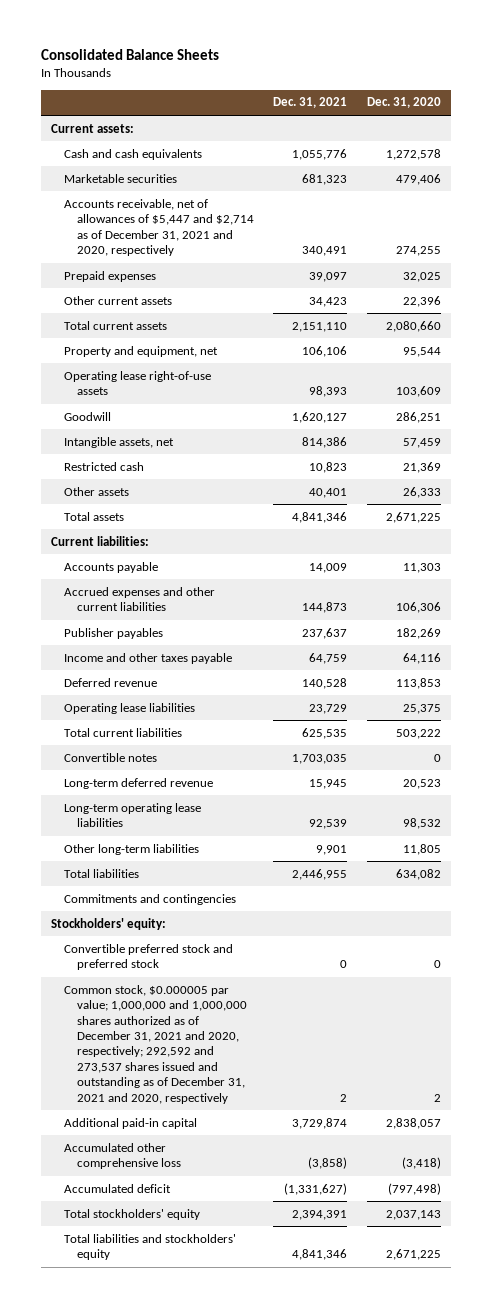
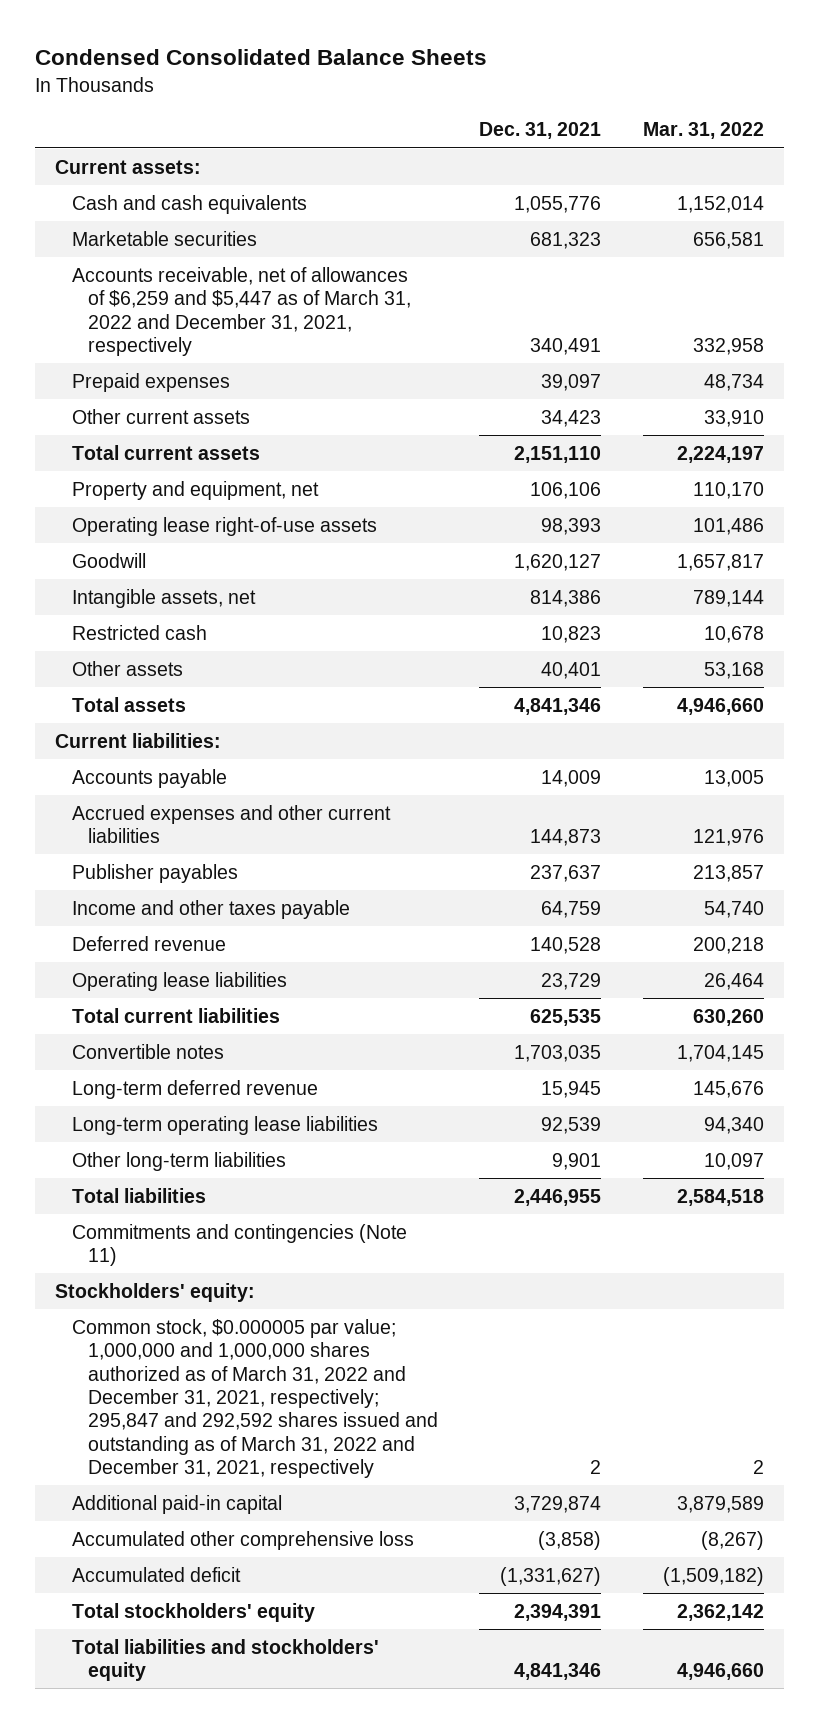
- Consolidated Balance Sheets
+ Condensed Consolidated Balance Sheets
- | Dec. 31, 2021 | Dec. 31, 2020
+ | Dec. 31, 2021 | Mar. 31, 2022
- Accounts receivable, net of allowances of $5,447 and $2,714 as of December 31, 2021 and 2020, respectively | 340,491 | 274,255
+ Accounts receivable, net of allowances of $6,259 and $5,447 as of March 31, 2022 and December 31, 2021, respectively | 340,491 | 332,958
- Commitments and contingencies
+ Commitments and contingencies (Note 11)
- Convertible preferred stock and preferred stock | 0 | 0
- Common stock, $0.000005 par value; 1,000,000 and 1,000,000 shares authorized as of December 31, 2021 and 2020, respectively; 292,592 and 273,537 shares issued and outstanding as of December 31, 2021 and 2020, respectively | 2 | 2
+ Common stock, $0.000005 par value; 1,000,000 and 1,000,000 shares authorized as of March 31, 2022 and December 31, 2021, respectively; 295,847 and 292,592 shares issued and outstanding as of March 31, 2022 and December 31, 2021, respectively | 2 | 2

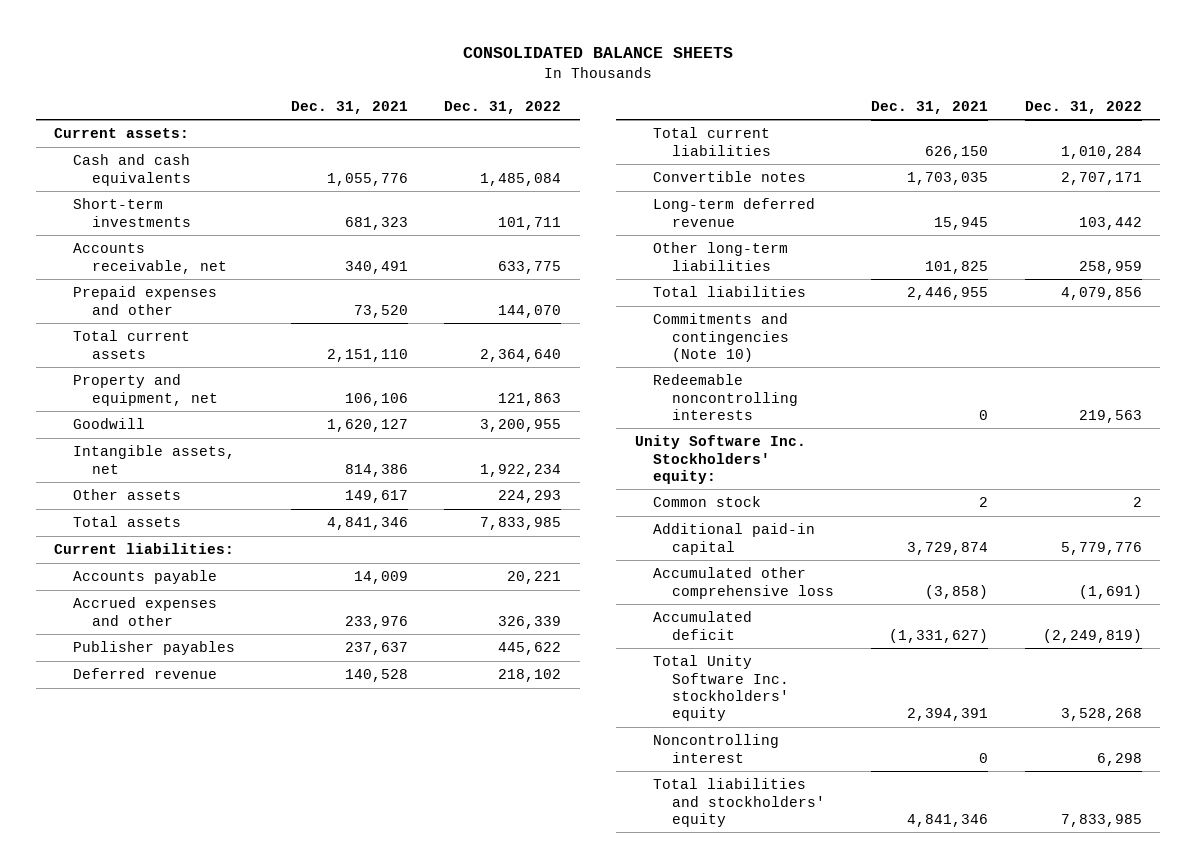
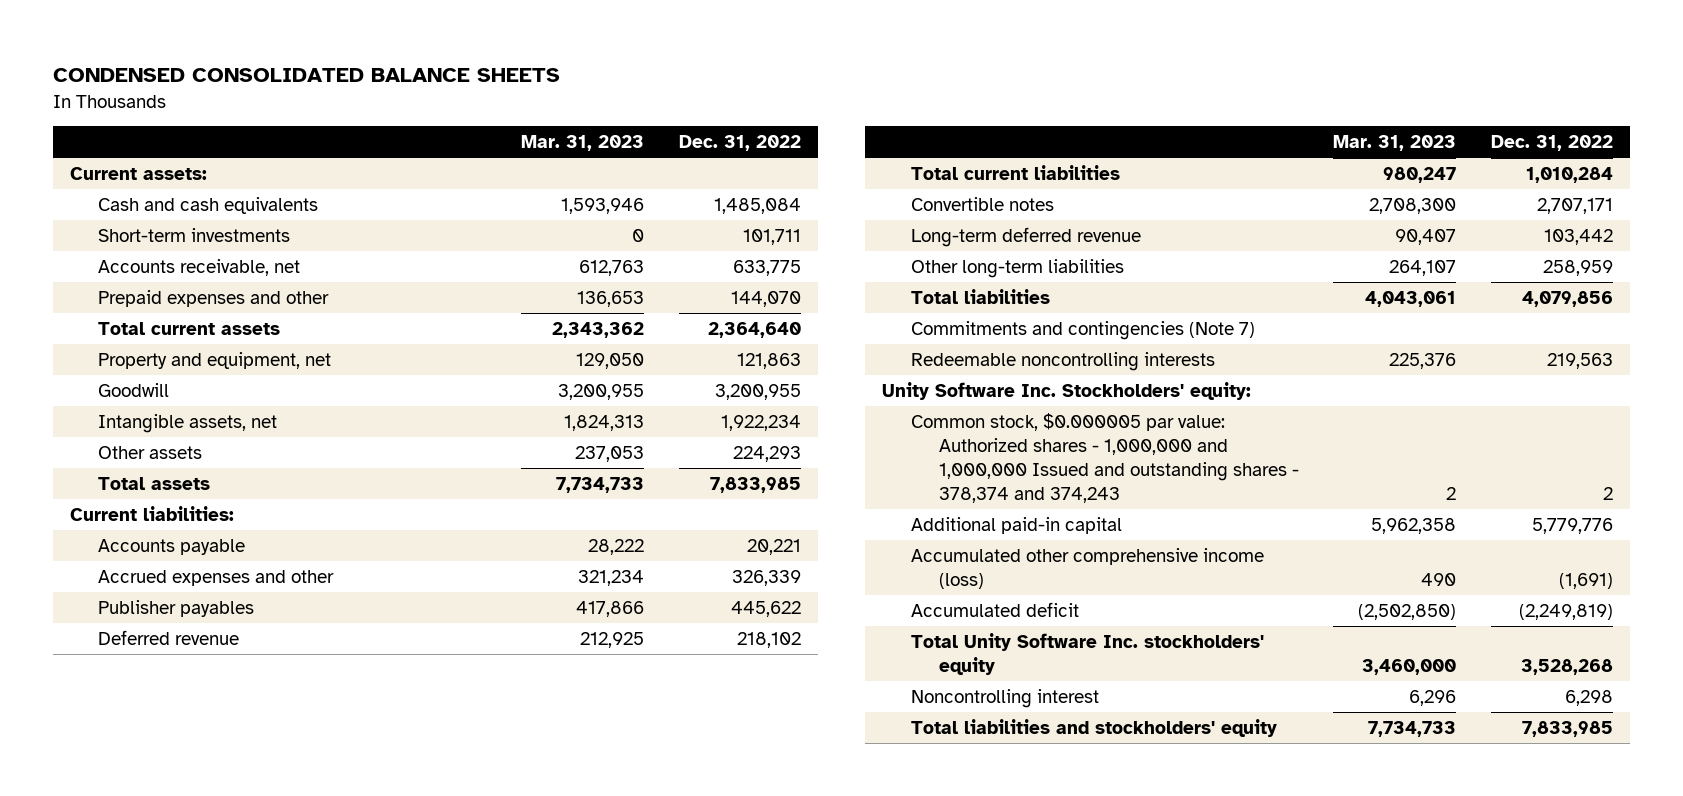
- CONSOLIDATED BALANCE SHEETS
+ CONDENSED CONSOLIDATED BALANCE SHEETS
- | Dec. 31, 2021 | Dec. 31, 2022
+ | Mar. 31, 2023 | Dec. 31, 2022
- Commitments and contingencies (Note 10)
+ Commitments and contingencies (Note 7)
- Common stock | 2 | 2
+ Common stock, $0.000005 par value: Authorized shares - 1,000,000 and 1,000,000 Issued and outstanding shares - 378,374 and 374,243 | 2 | 2
- Accumulated other comprehensive loss | (3,858) | (1,691)
+ Accumulated other comprehensive income (loss) | 490 | (1,691)

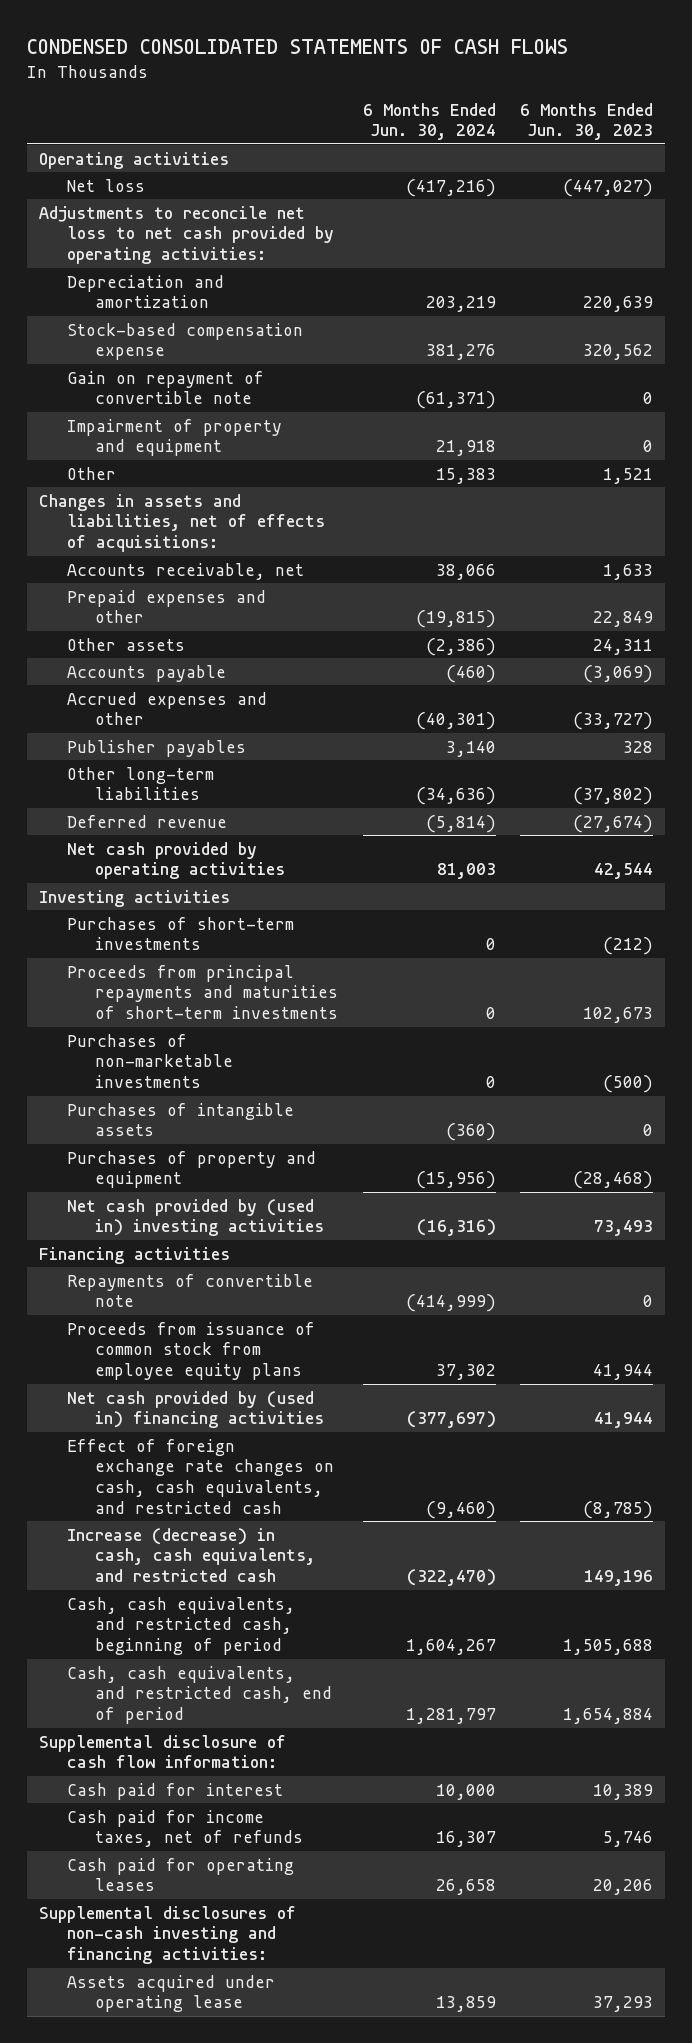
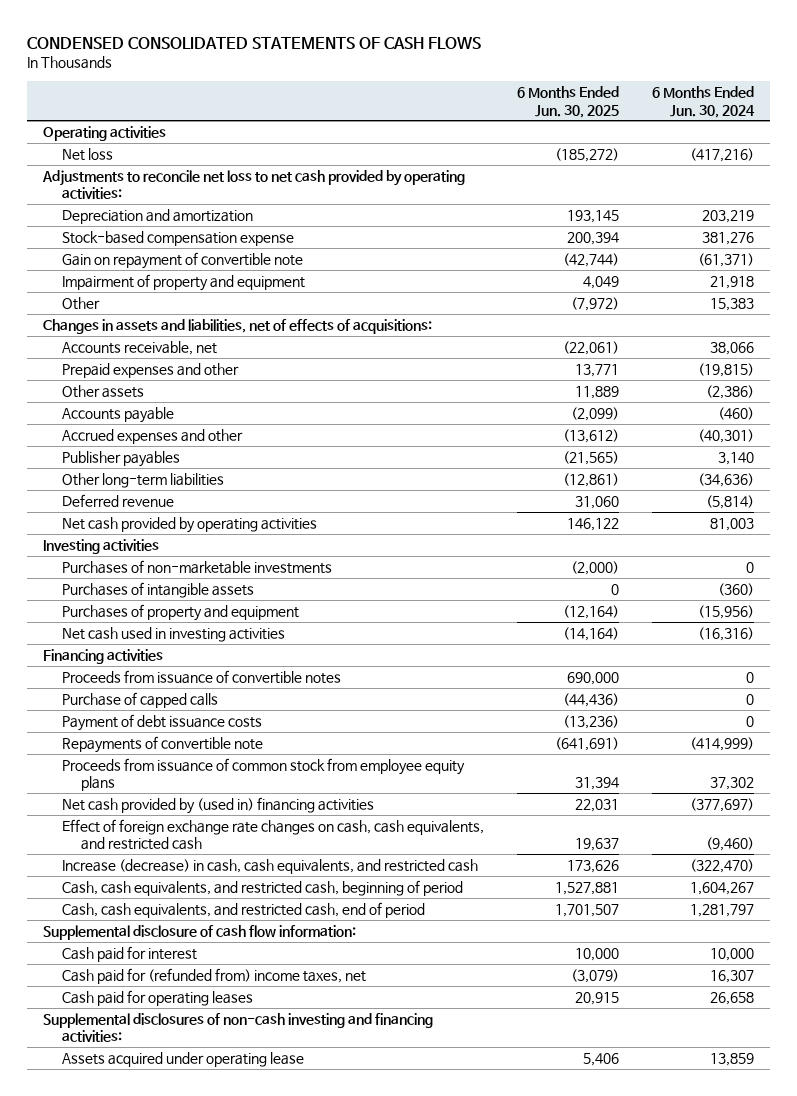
- | 6 Months Ended Jun. 30, 2024 | 6 Months Ended Jun. 30, 2023
+ | 6 Months Ended Jun. 30, 2025 | 6 Months Ended Jun. 30, 2024
- Purchases of short-term investments | 0 | (212)
- Proceeds from principal repayments and maturities of short-term investments | 0 | 102,673
- Net cash provided by (used in) investing activities | (16,316) | 73,493
+ Net cash used in investing activities | (14,164) | (16,316)
+ Proceeds from issuance of convertible notes | 690,000 | 0
+ Purchase of capped calls | (44,436) | 0
+ Payment of debt issuance costs | (13,236) | 0
- Cash paid for income taxes, net of refunds | 16,307 | 5,746
+ Cash paid for (refunded from) income taxes, net | (3,079) | 16,307

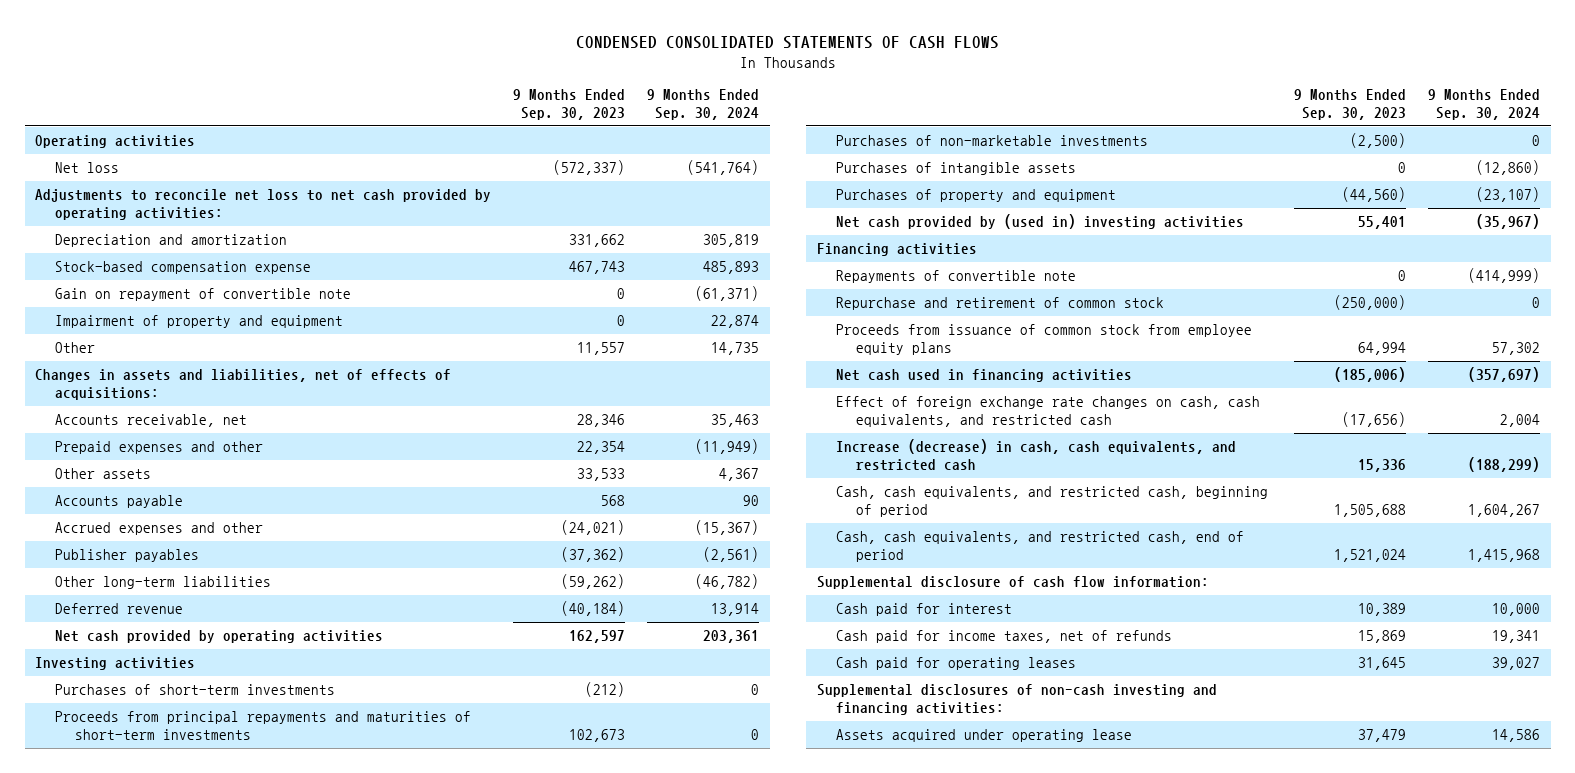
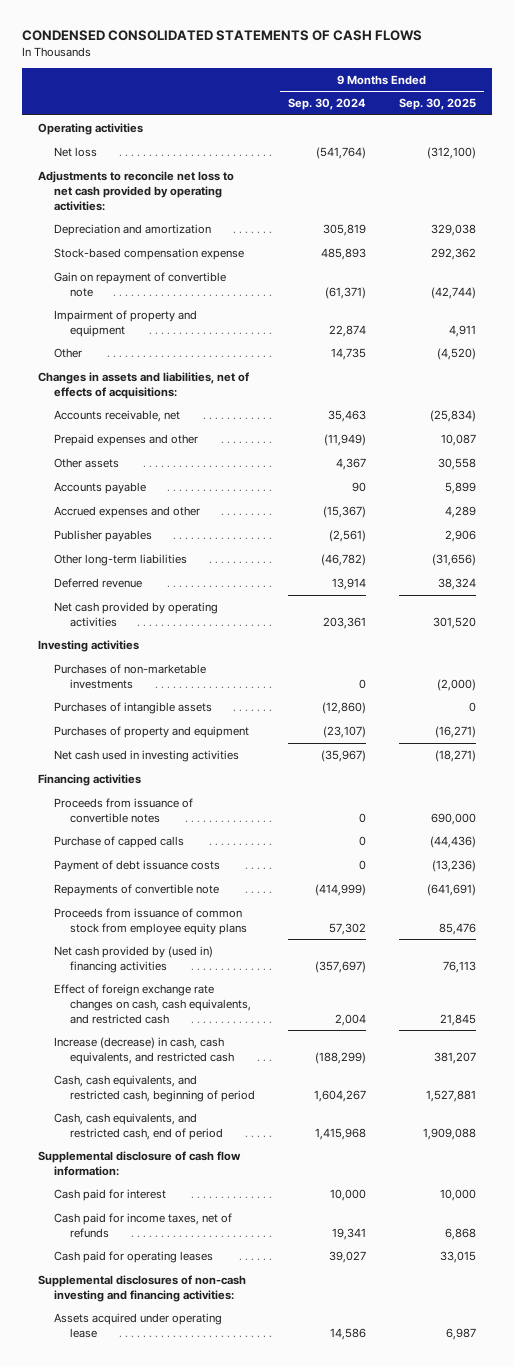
- | 9 Months Ended Sep. 30, 2023 | 9 Months Ended Sep. 30, 2024
+ | 9 Months Ended Sep. 30, 2024 | 9 Months Ended Sep. 30, 2025
- Purchases of short-term investments | (212) | 0
- Proceeds from principal repayments and maturities of short-term investments | 102,673 | 0
- Net cash provided by (used in) investing activities | 55,401 | (35,967)
+ Net cash used in investing activities | (35,967) | (18,271)
+ Proceeds from issuance of convertible notes | 0 | 690,000
+ Purchase of capped calls | 0 | (44,436)
+ Payment of debt issuance costs | 0 | (13,236)
- Repurchase and retirement of common stock | (250,000) | 0
- Net cash used in financing activities | (185,006) | (357,697)
+ Net cash provided by (used in) financing activities | (357,697) | 76,113

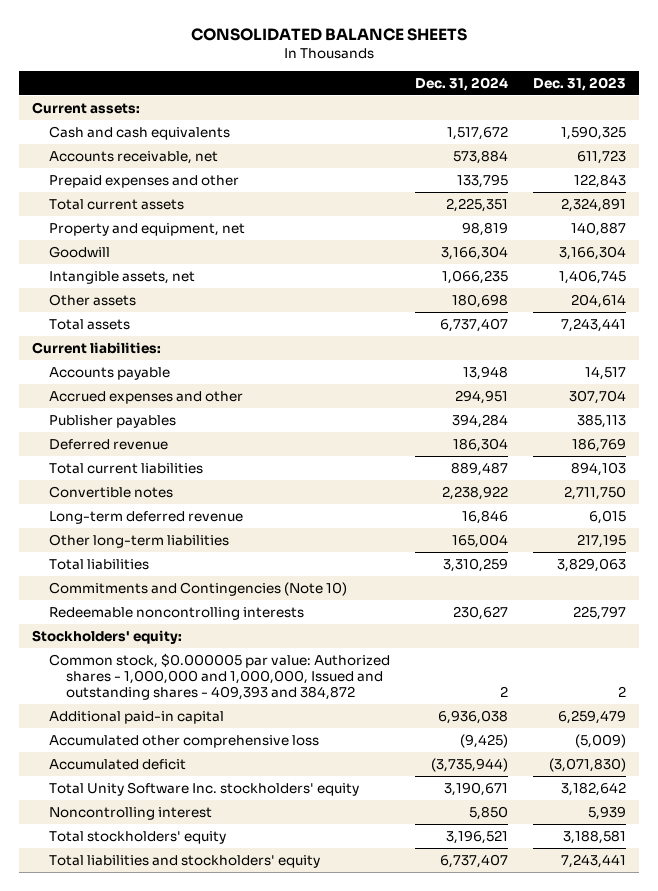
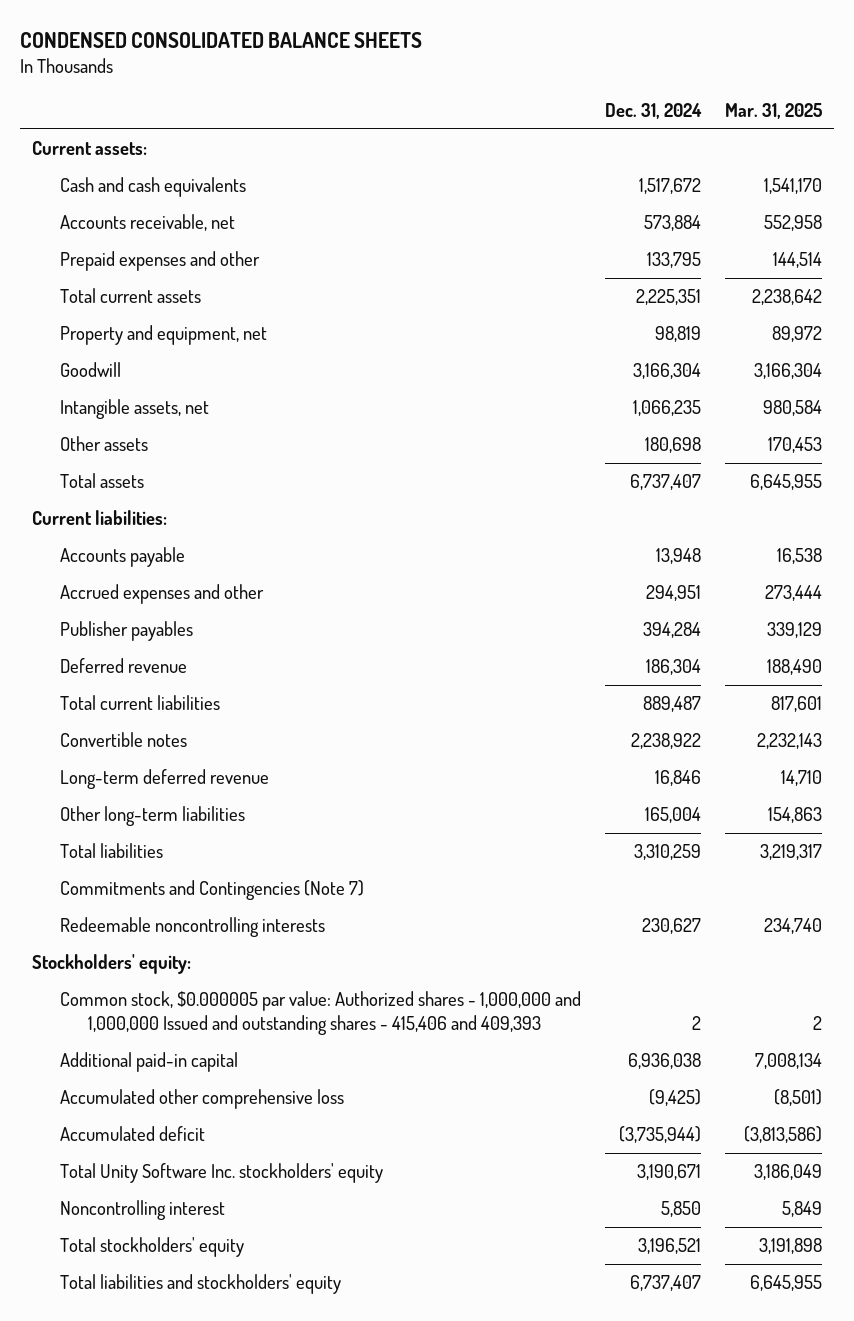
- CONSOLIDATED BALANCE SHEETS
+ CONDENSED CONSOLIDATED BALANCE SHEETS
- | Dec. 31, 2024 | Dec. 31, 2023
+ | Dec. 31, 2024 | Mar. 31, 2025
- Commitments and Contingencies (Note 10)
+ Commitments and Contingencies (Note 7)
- Common stock, $0.000005 par value: Authorized shares - 1,000,000 and 1,000,000, Issued and outstanding shares - 409,393 and 384,872 | 2 | 2
+ Common stock, $0.000005 par value: Authorized shares - 1,000,000 and 1,000,000 Issued and outstanding shares - 415,406 and 409,393 | 2 | 2

